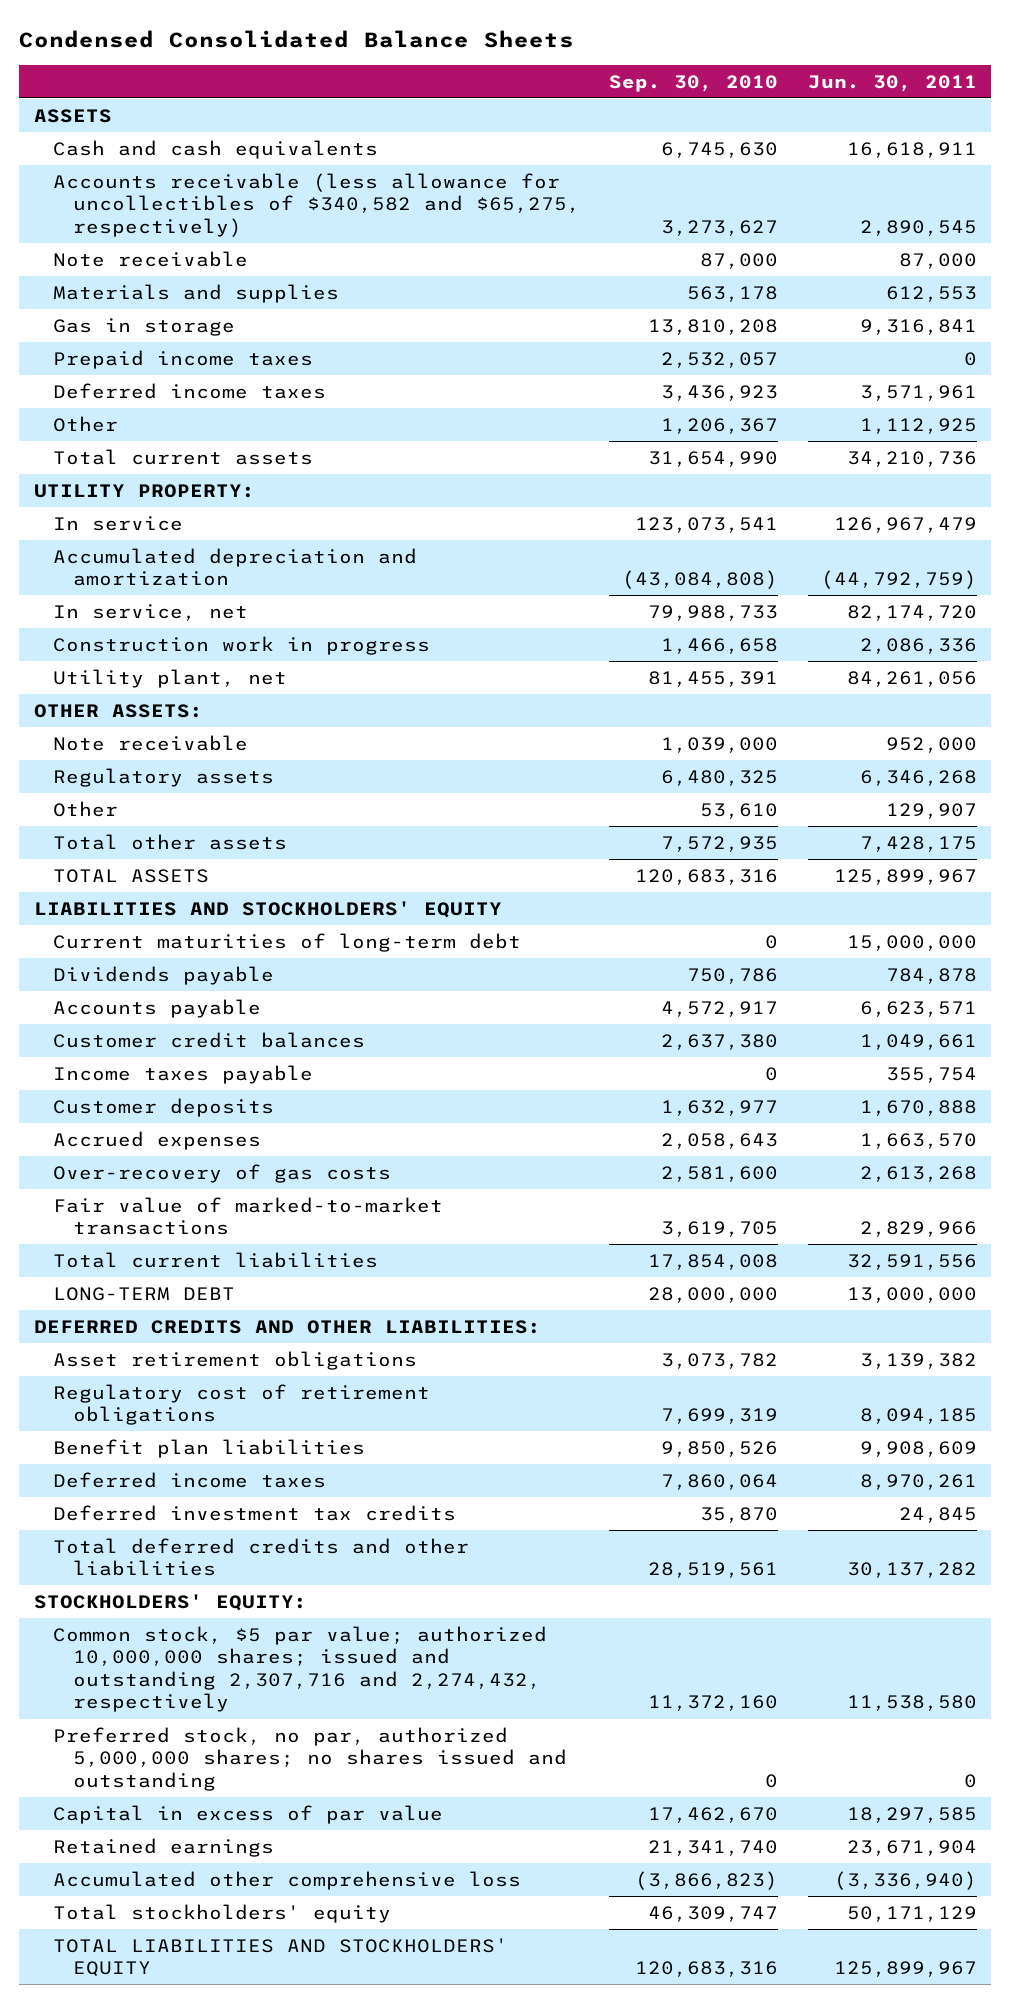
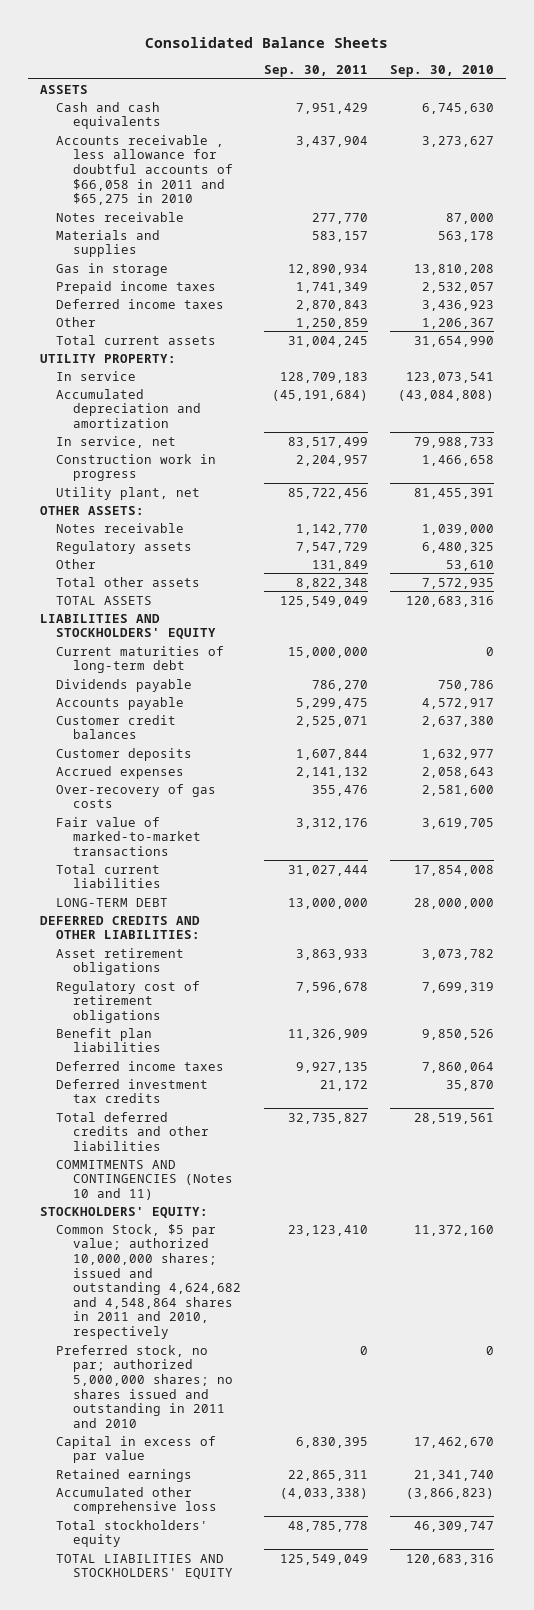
- Condensed Consolidated Balance Sheets
+ Consolidated Balance Sheets
- | Sep. 30, 2010 | Jun. 30, 2011
+ | Sep. 30, 2011 | Sep. 30, 2010
- Accounts receivable (less allowance for uncollectibles of $340,582 and $65,275, respectively) | 3,273,627 | 2,890,545
- Note receivable | 87,000 | 87,000
+ Accounts receivable , less allowance for doubtful accounts of $66,058 in 2011 and $65,275 in 2010 | 3,437,904 | 3,273,627
+ Notes receivable | 277,770 | 87,000
- Note receivable | 1,039,000 | 952,000
+ Notes receivable | 1,142,770 | 1,039,000
- Income taxes payable | 0 | 355,754
+ COMMITMENTS AND CONTINGENCIES (Notes 10 and 11)
- Common stock, $5 par value; authorized 10,000,000 shares; issued and outstanding 2,307,716 and 2,274,432, respectively | 11,372,160 | 11,538,580
- Preferred stock, no par, authorized 5,000,000 shares; no shares issued and outstanding | 0 | 0
+ Common Stock, $5 par value; authorized 10,000,000 shares; issued and outstanding 4,624,682 and 4,548,864 shares in 2011 and 2010, respectively | 23,123,410 | 11,372,160
+ Preferred stock, no par; authorized 5,000,000 shares; no shares issued and outstanding in 2011 and 2010 | 0 | 0

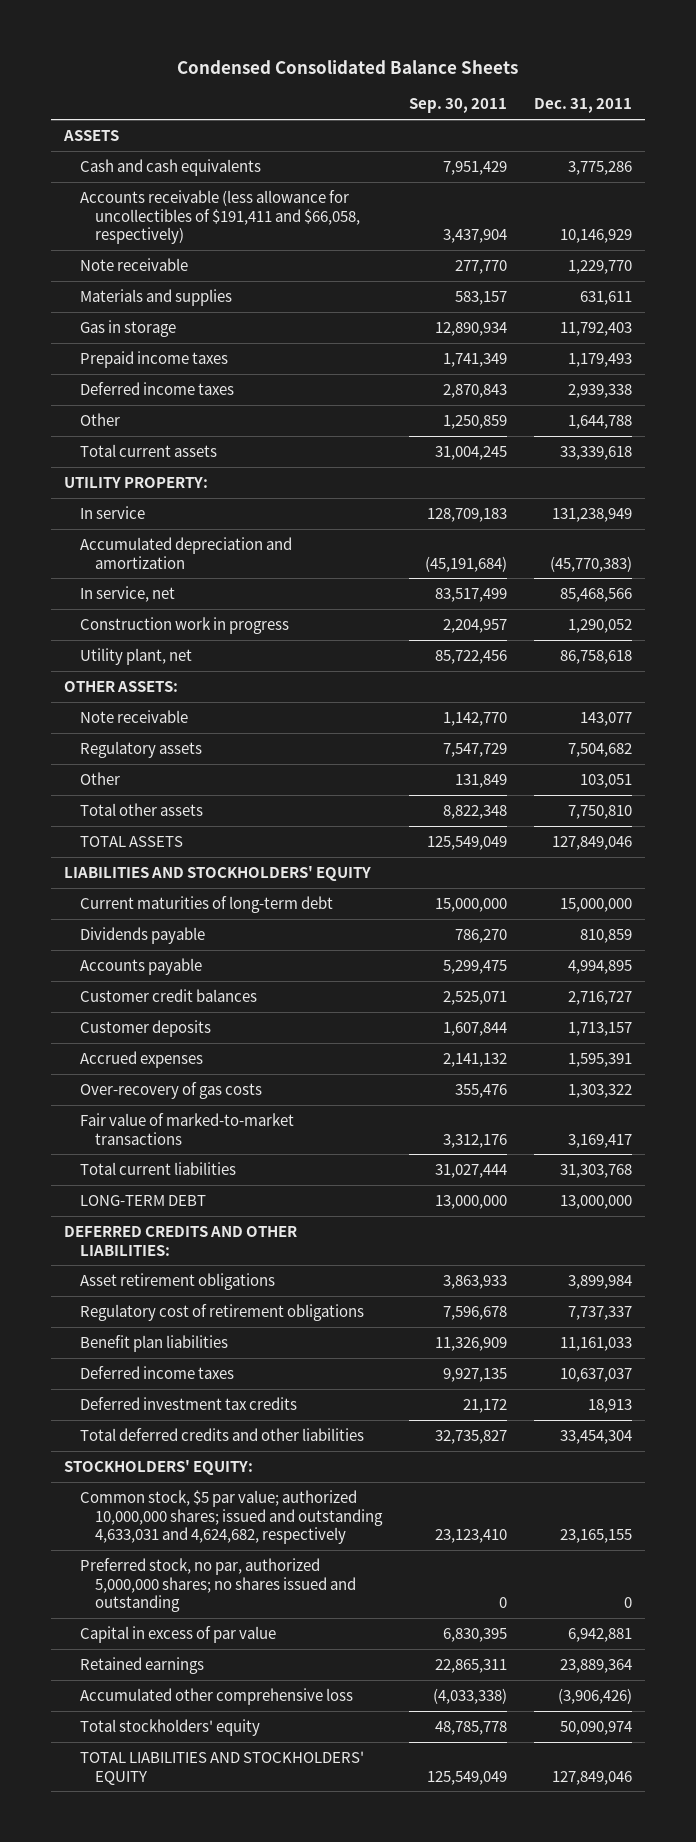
- Consolidated Balance Sheets
+ Condensed Consolidated Balance Sheets
- | Sep. 30, 2011 | Sep. 30, 2010
+ | Sep. 30, 2011 | Dec. 31, 2011
- Accounts receivable , less allowance for doubtful accounts of $66,058 in 2011 and $65,275 in 2010 | 3,437,904 | 3,273,627
- Notes receivable | 277,770 | 87,000
+ Accounts receivable (less allowance for uncollectibles of $191,411 and $66,058, respectively) | 3,437,904 | 10,146,929
+ Note receivable | 277,770 | 1,229,770
- Notes receivable | 1,142,770 | 1,039,000
+ Note receivable | 1,142,770 | 143,077
- COMMITMENTS AND CONTINGENCIES (Notes 10 and 11)
- Common Stock, $5 par value; authorized 10,000,000 shares; issued and outstanding 4,624,682 and 4,548,864 shares in 2011 and 2010, respectively | 23,123,410 | 11,372,160
- Preferred stock, no par; authorized 5,000,000 shares; no shares issued and outstanding in 2011 and 2010 | 0 | 0
+ Common stock, $5 par value; authorized 10,000,000 shares; issued and outstanding 4,633,031 and 4,624,682, respectively | 23,123,410 | 23,165,155
+ Preferred stock, no par, authorized 5,000,000 shares; no shares issued and outstanding | 0 | 0

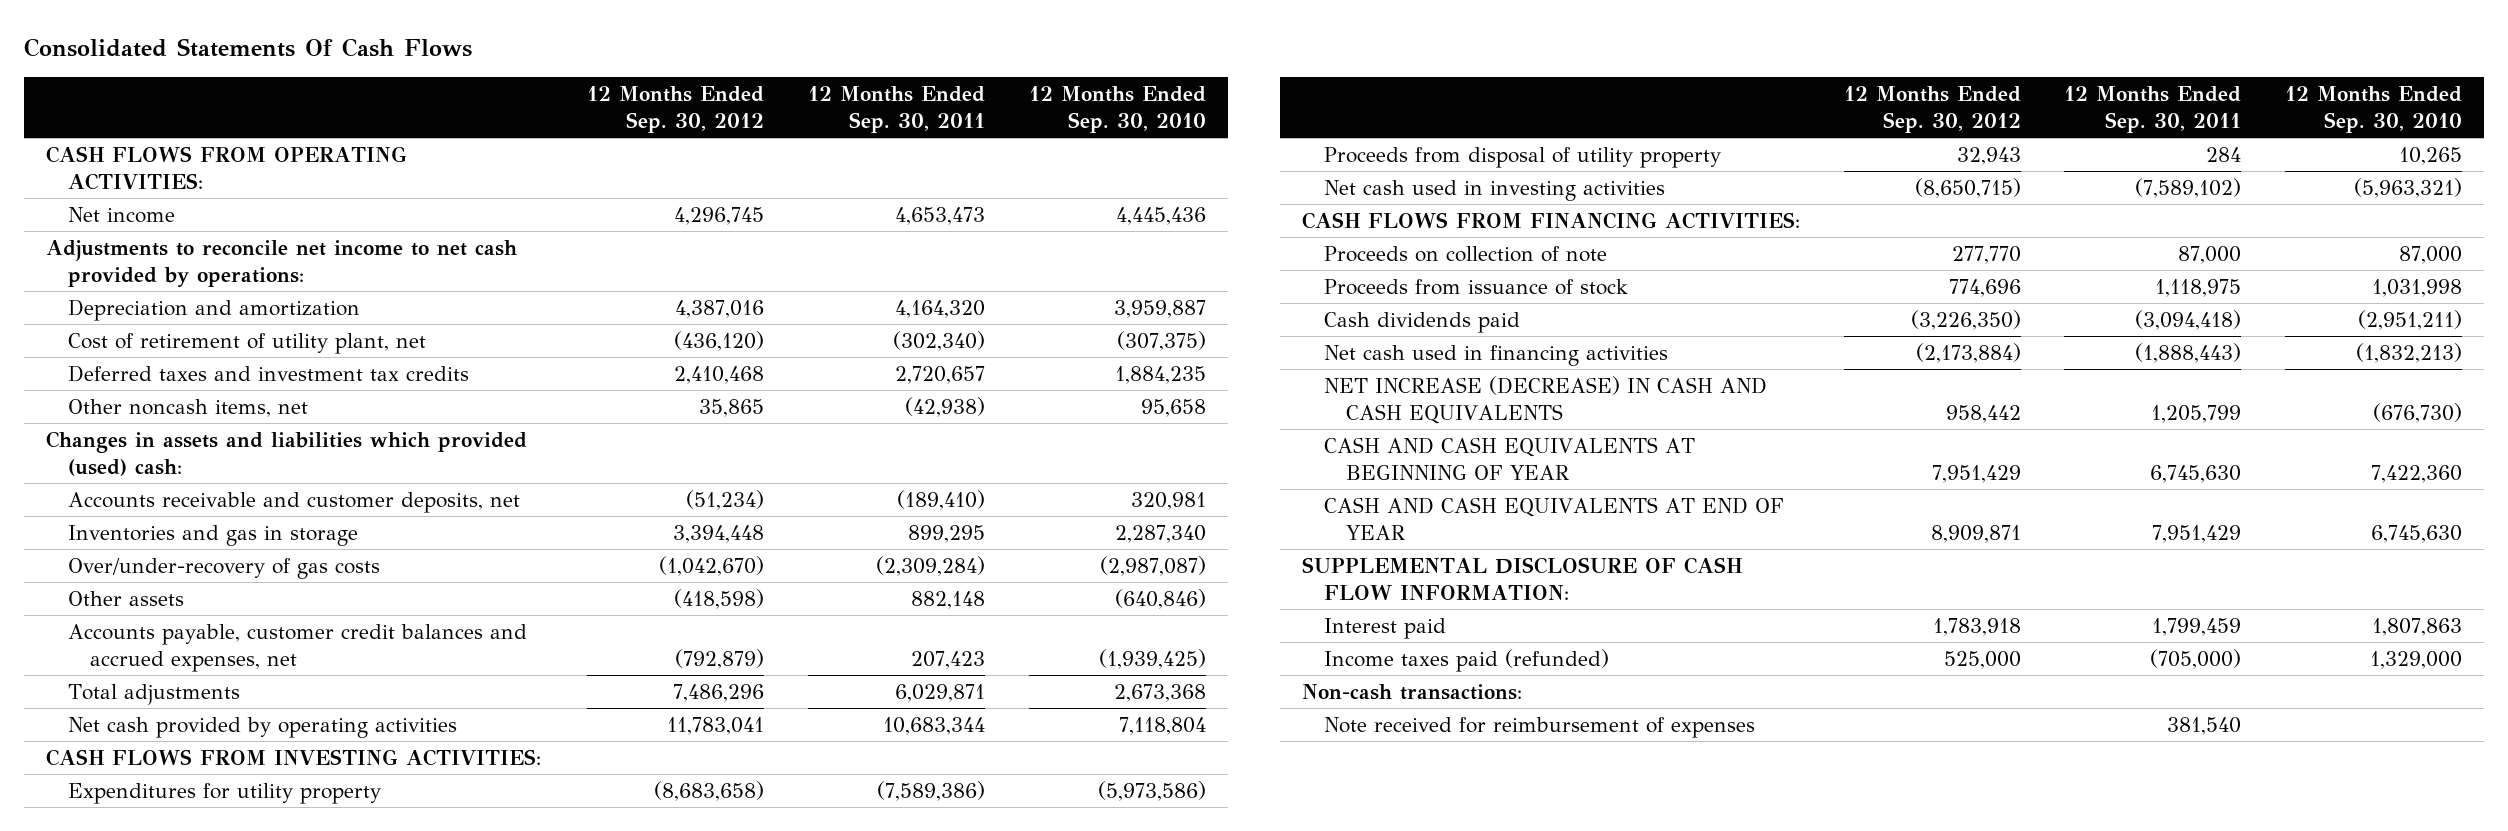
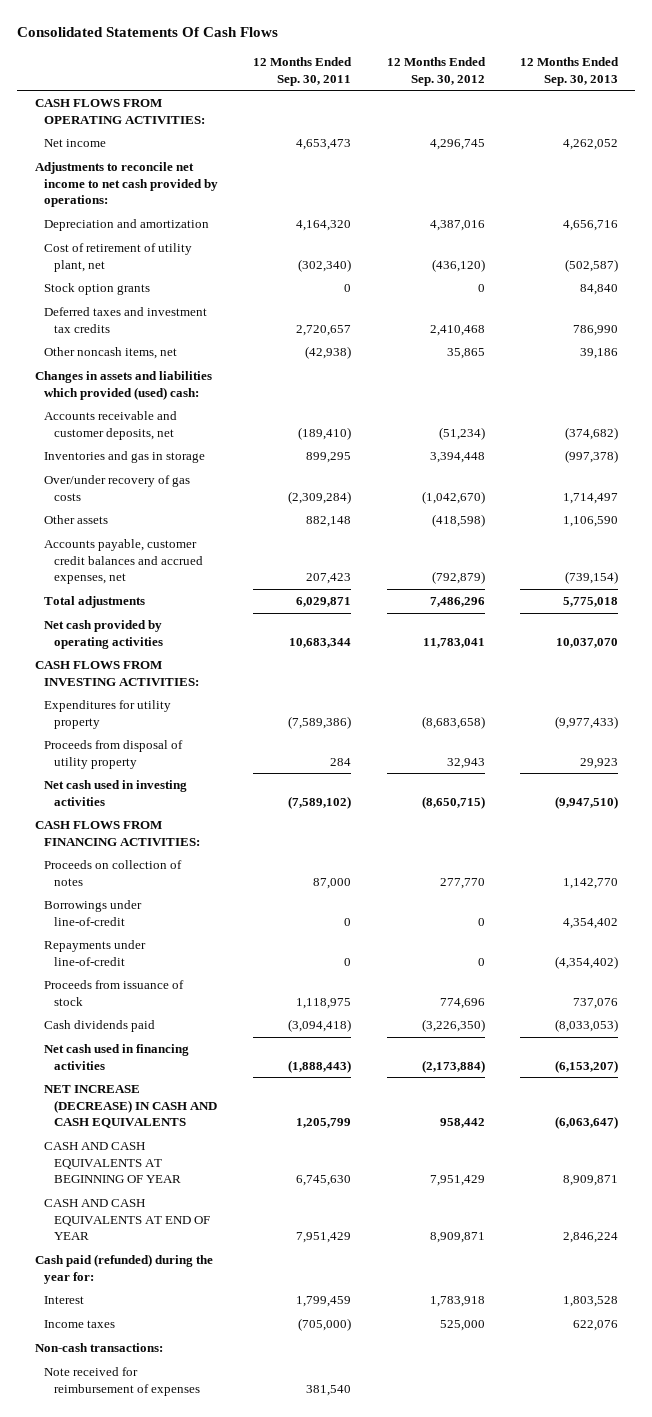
- | 12 Months Ended Sep. 30, 2012 | 12 Months Ended Sep. 30, 2011 | 12 Months Ended Sep. 30, 2010
+ | 12 Months Ended Sep. 30, 2011 | 12 Months Ended Sep. 30, 2012 | 12 Months Ended Sep. 30, 2013
+ Stock option grants | 0 | 0 | 84,840
- Over/under-recovery of gas costs | (1,042,670) | (2,309,284) | (2,987,087)
+ Over/under recovery of gas costs | (2,309,284) | (1,042,670) | 1,714,497
- Proceeds on collection of note | 277,770 | 87,000 | 87,000
+ Proceeds on collection of notes | 87,000 | 277,770 | 1,142,770
+ Borrowings under line-of-credit | 0 | 0 | 4,354,402
+ Repayments under line-of-credit | 0 | 0 | (4,354,402)
- SUPPLEMENTAL DISCLOSURE OF CASH FLOW INFORMATION:
- Interest paid | 1,783,918 | 1,799,459 | 1,807,863
- Income taxes paid (refunded) | 525,000 | (705,000) | 1,329,000
+ Cash paid (refunded) during the year for:
+ Interest | 1,799,459 | 1,783,918 | 1,803,528
+ Income taxes | (705,000) | 525,000 | 622,076

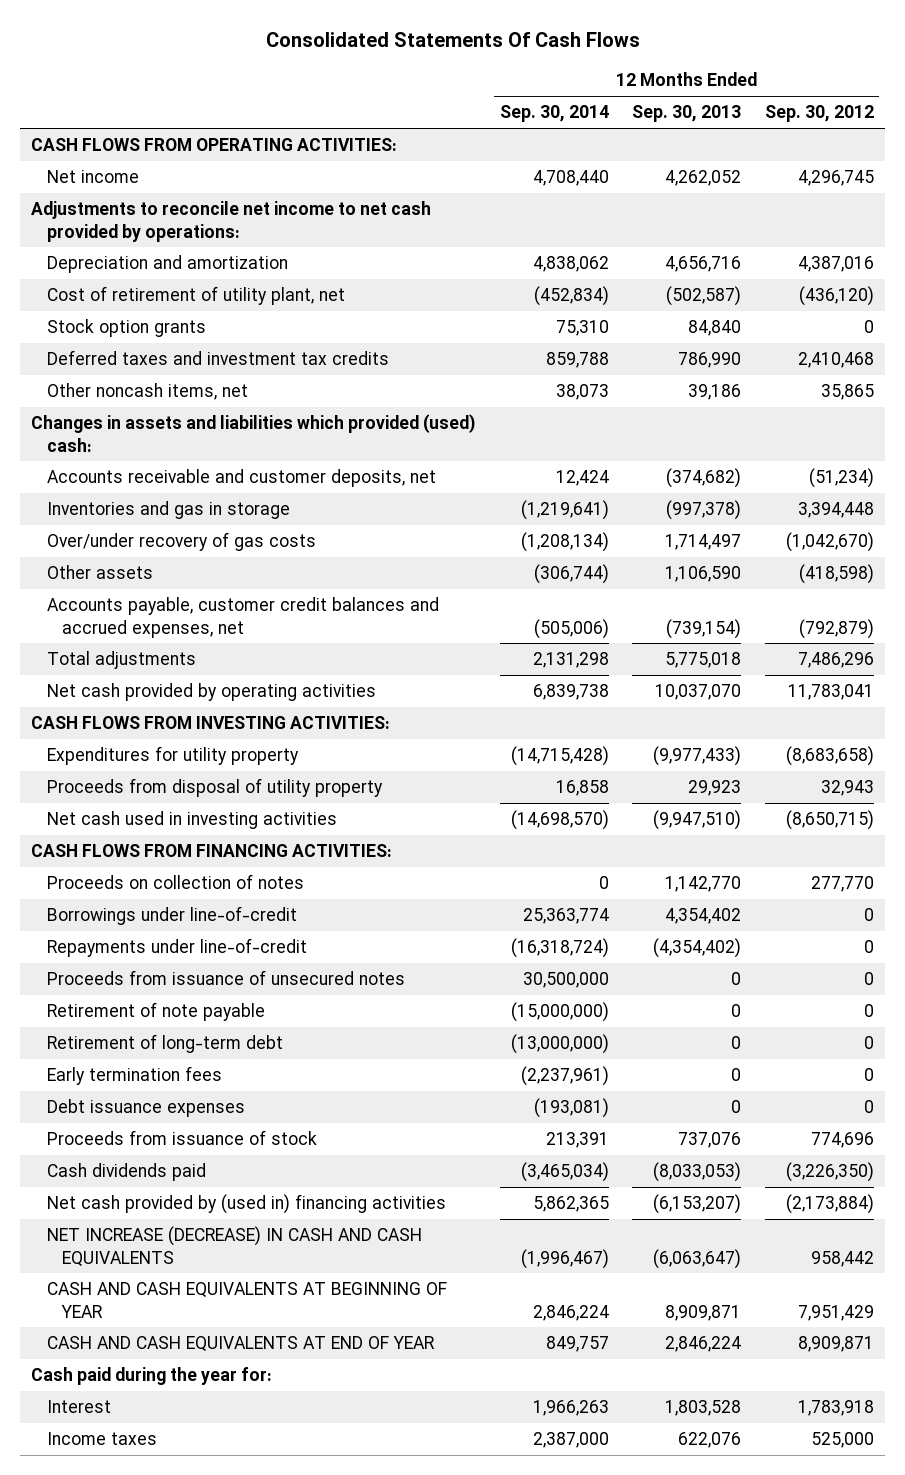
- | 12 Months Ended Sep. 30, 2011 | 12 Months Ended Sep. 30, 2012 | 12 Months Ended Sep. 30, 2013
+ | 12 Months Ended Sep. 30, 2014 | 12 Months Ended Sep. 30, 2013 | 12 Months Ended Sep. 30, 2012
+ Proceeds from issuance of unsecured notes | 30,500,000 | 0 | 0
+ Retirement of note payable | (15,000,000) | 0 | 0
+ Retirement of long-term debt | (13,000,000) | 0 | 0
+ Early termination fees | (2,237,961) | 0 | 0
+ Debt issuance expenses | (193,081) | 0 | 0
- Net cash used in financing activities | (1,888,443) | (2,173,884) | (6,153,207)
+ Net cash provided by (used in) financing activities | 5,862,365 | (6,153,207) | (2,173,884)
- Cash paid (refunded) during the year for:
+ Cash paid during the year for:
- Non-cash transactions:
- Note received for reimbursement of expenses | 381,540 | |

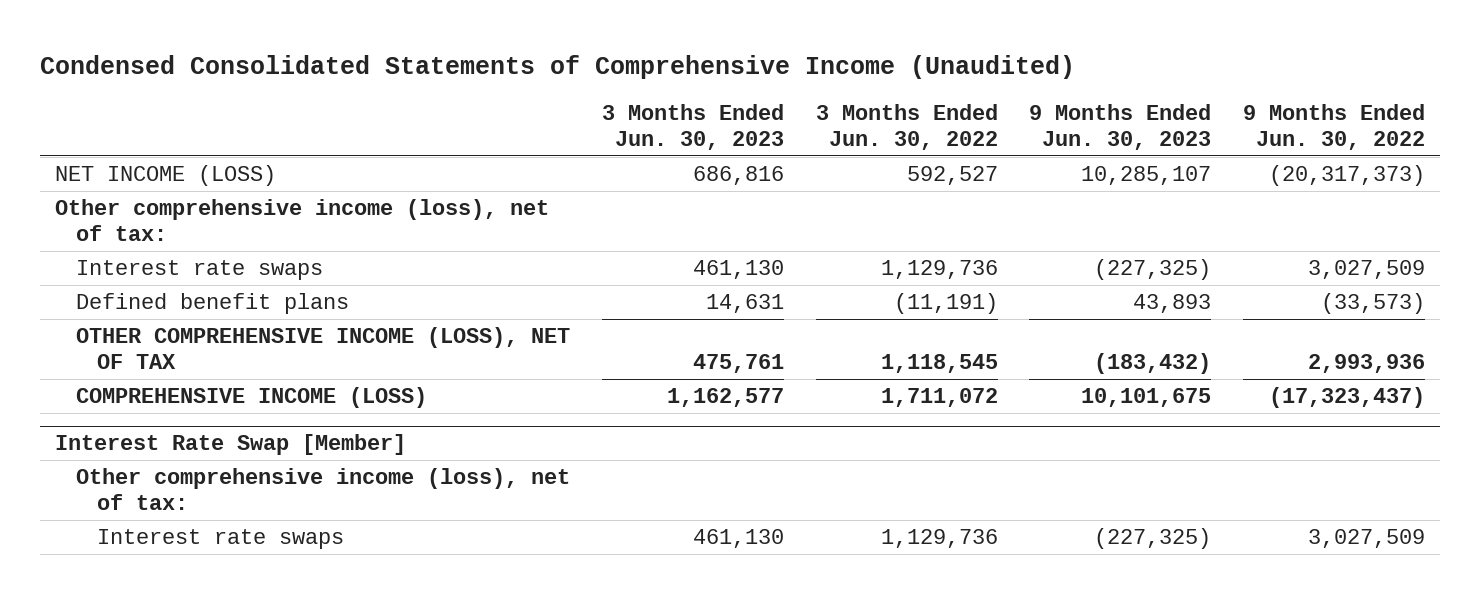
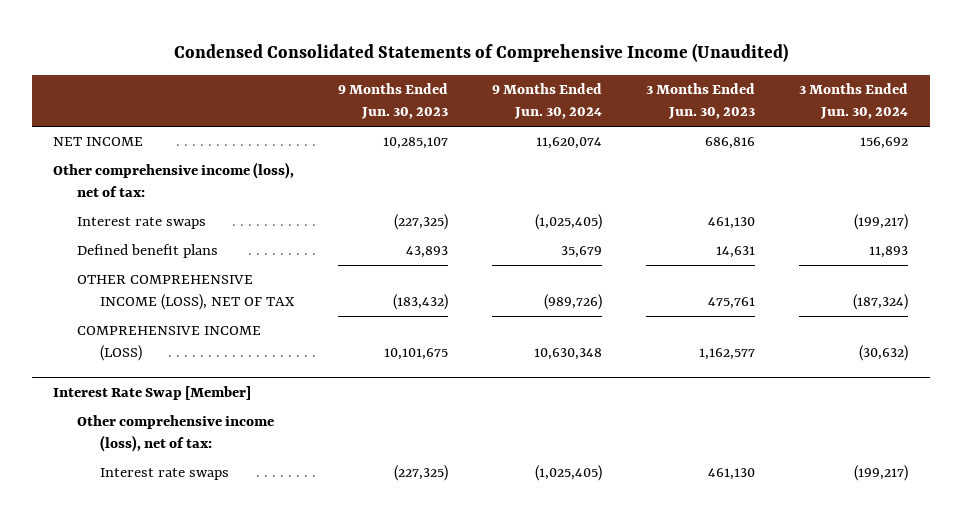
- | 3 Months Ended Jun. 30, 2023 | 3 Months Ended Jun. 30, 2022 | 9 Months Ended Jun. 30, 2023 | 9 Months Ended Jun. 30, 2022
+ | 9 Months Ended Jun. 30, 2023 | 9 Months Ended Jun. 30, 2024 | 3 Months Ended Jun. 30, 2023 | 3 Months Ended Jun. 30, 2024
- NET INCOME (LOSS) | 686,816 | 592,527 | 10,285,107 | (20,317,373)
+ NET INCOME | 10,285,107 | 11,620,074 | 686,816 | 156,692

